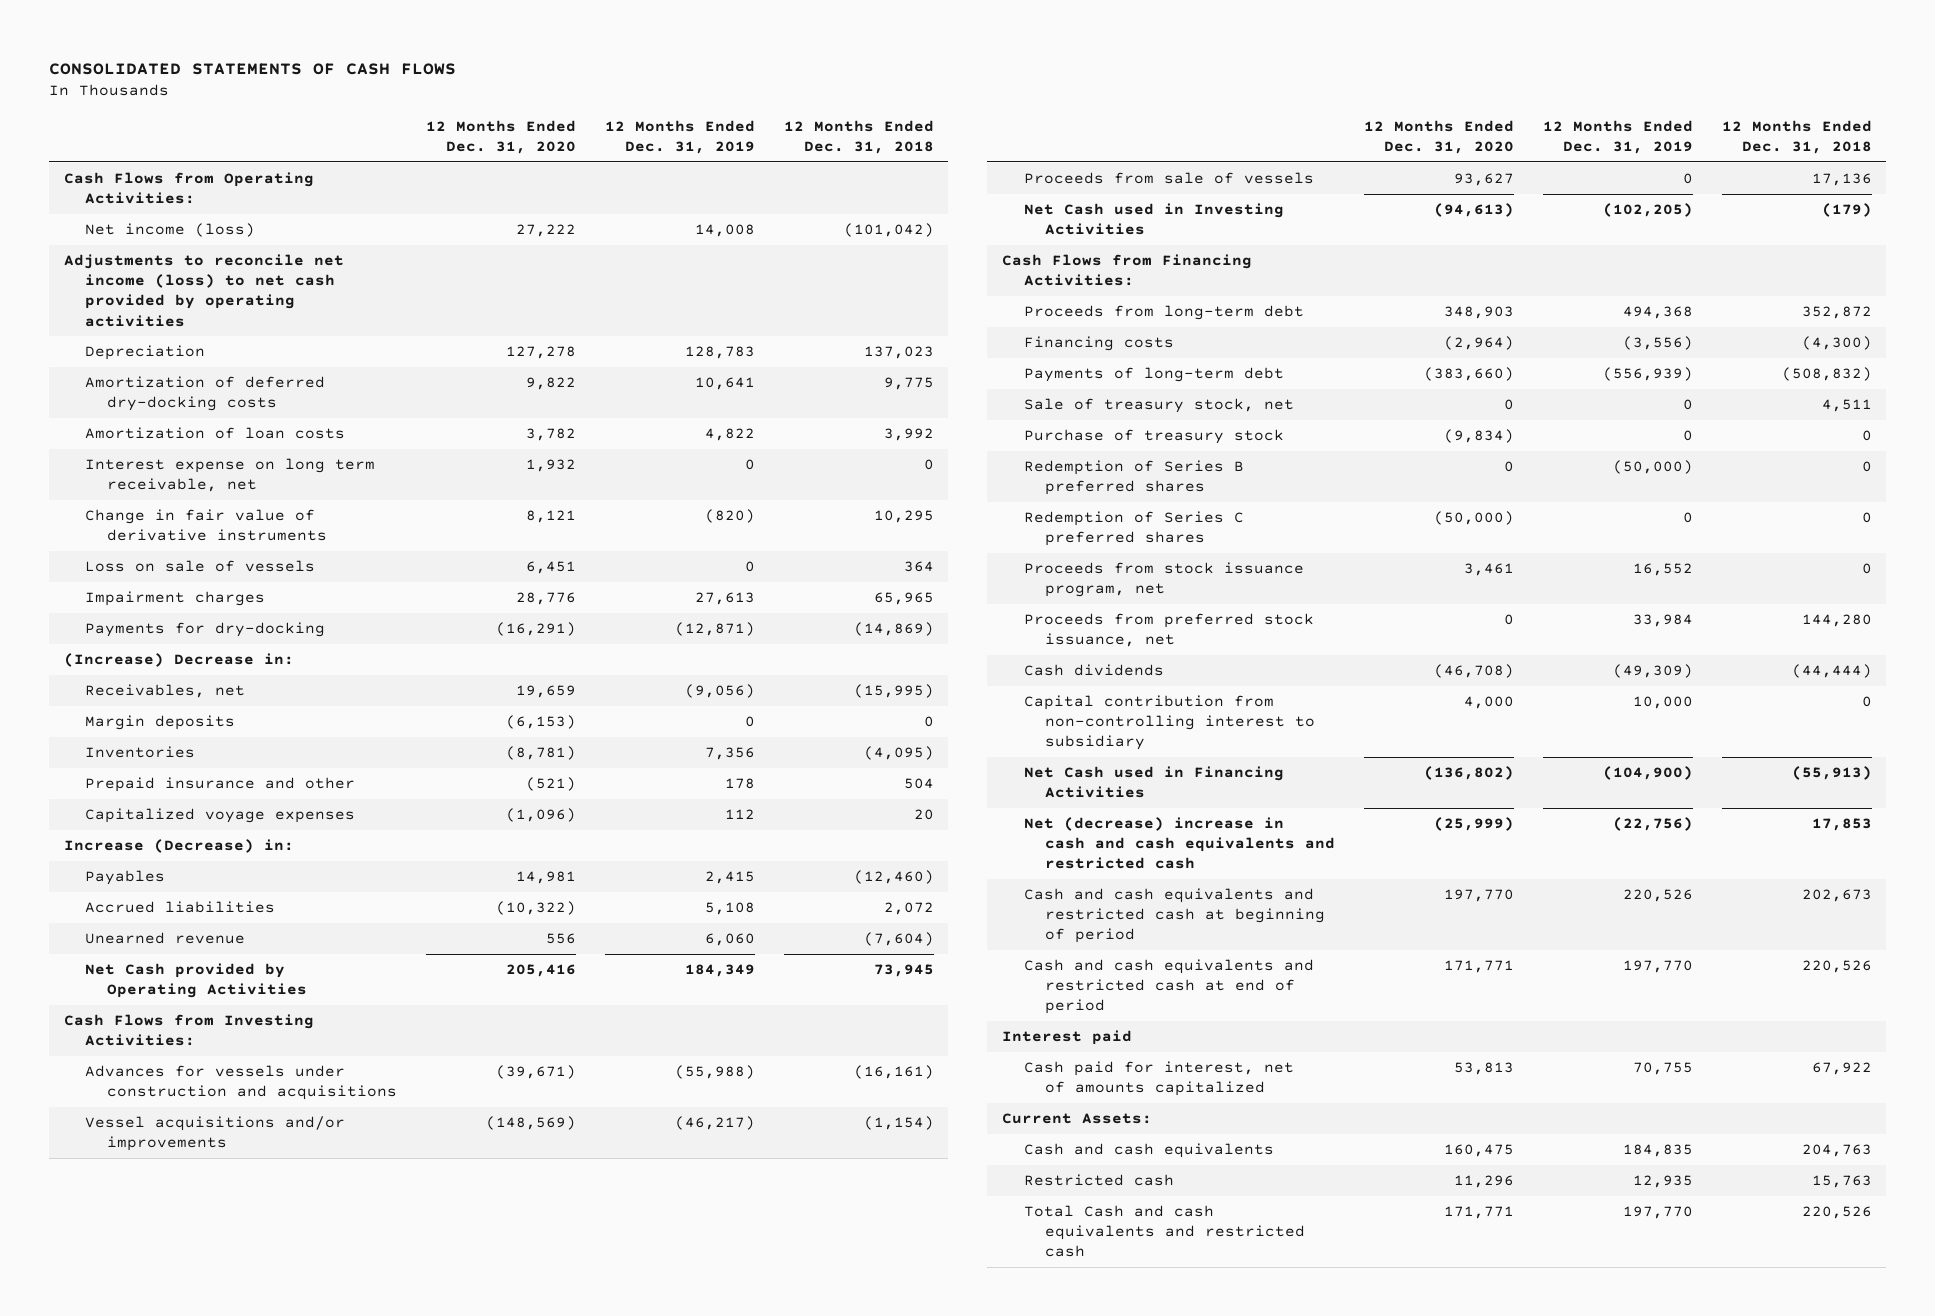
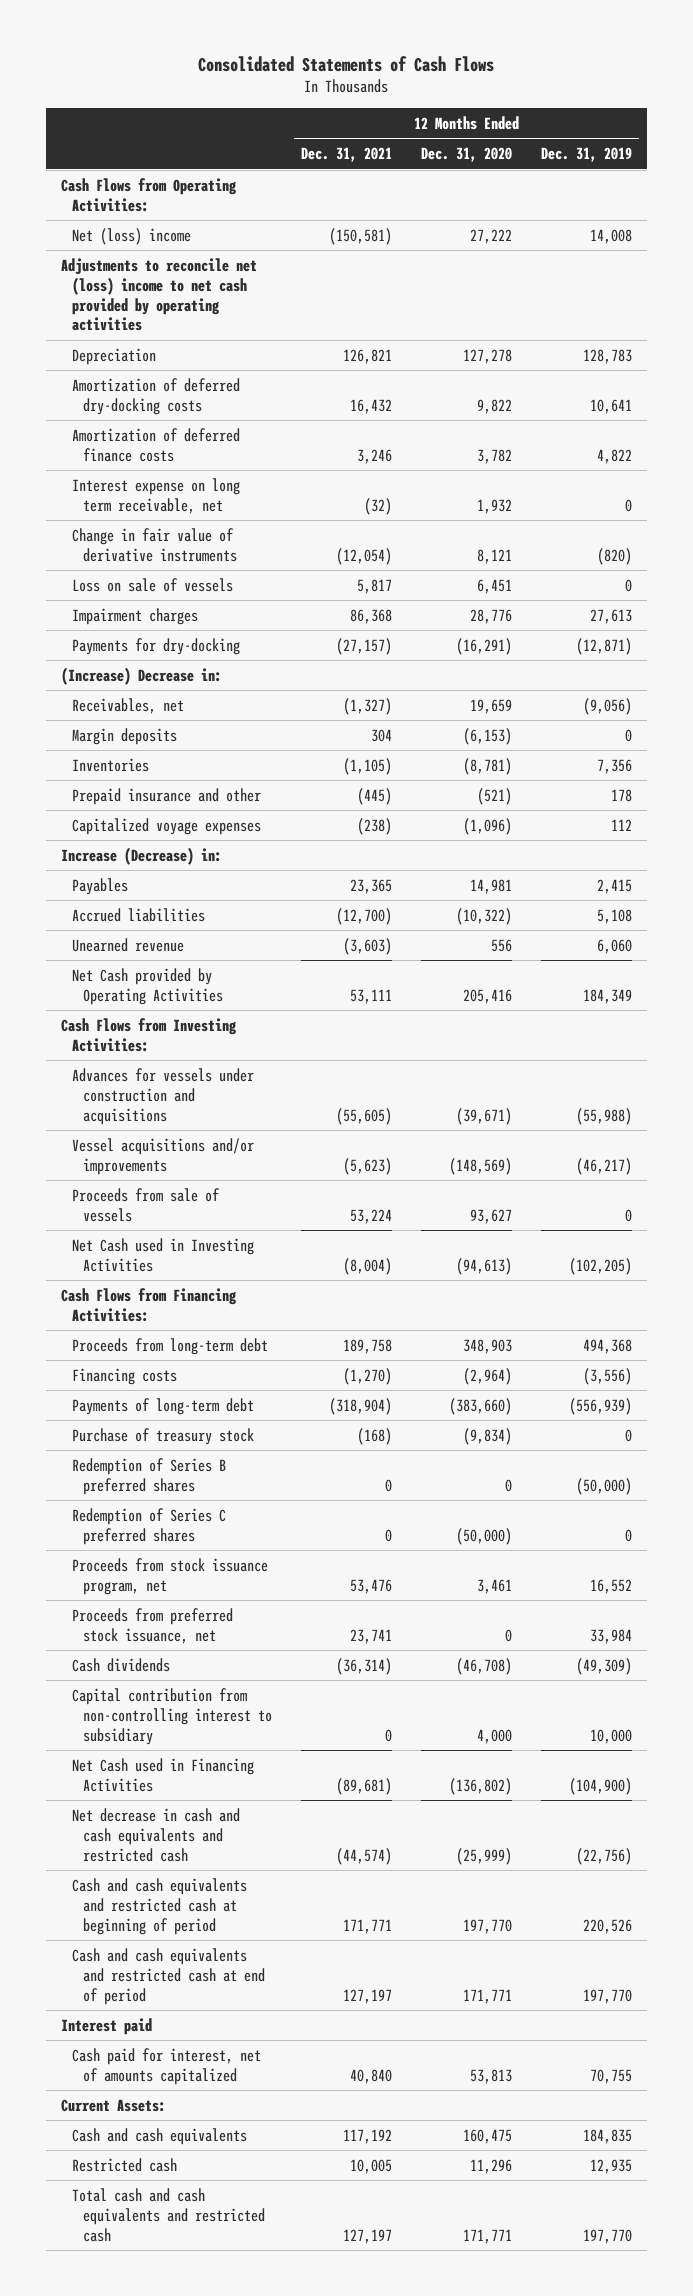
- CONSOLIDATED STATEMENTS OF CASH FLOWS
+ Consolidated Statements of Cash Flows
- | 12 Months Ended Dec. 31, 2020 | 12 Months Ended Dec. 31, 2019 | 12 Months Ended Dec. 31, 2018
+ | 12 Months Ended Dec. 31, 2021 | 12 Months Ended Dec. 31, 2020 | 12 Months Ended Dec. 31, 2019
- Net income (loss) | 27,222 | 14,008 | (101,042)
- Adjustments to reconcile net income (loss) to net cash provided by operating activities
+ Net (loss) income | (150,581) | 27,222 | 14,008
+ Adjustments to reconcile net (loss) income to net cash provided by operating activities
- Amortization of loan costs | 3,782 | 4,822 | 3,992
+ Amortization of deferred finance costs | 3,246 | 3,782 | 4,822
- Sale of treasury stock, net | 0 | 0 | 4,511
- Net (decrease) increase in cash and cash equivalents and restricted cash | (25,999) | (22,756) | 17,853
+ Net decrease in cash and cash equivalents and restricted cash | (44,574) | (25,999) | (22,756)
- Total Cash and cash equivalents and restricted cash | 171,771 | 197,770 | 220,526
+ Total cash and cash equivalents and restricted cash | 127,197 | 171,771 | 197,770

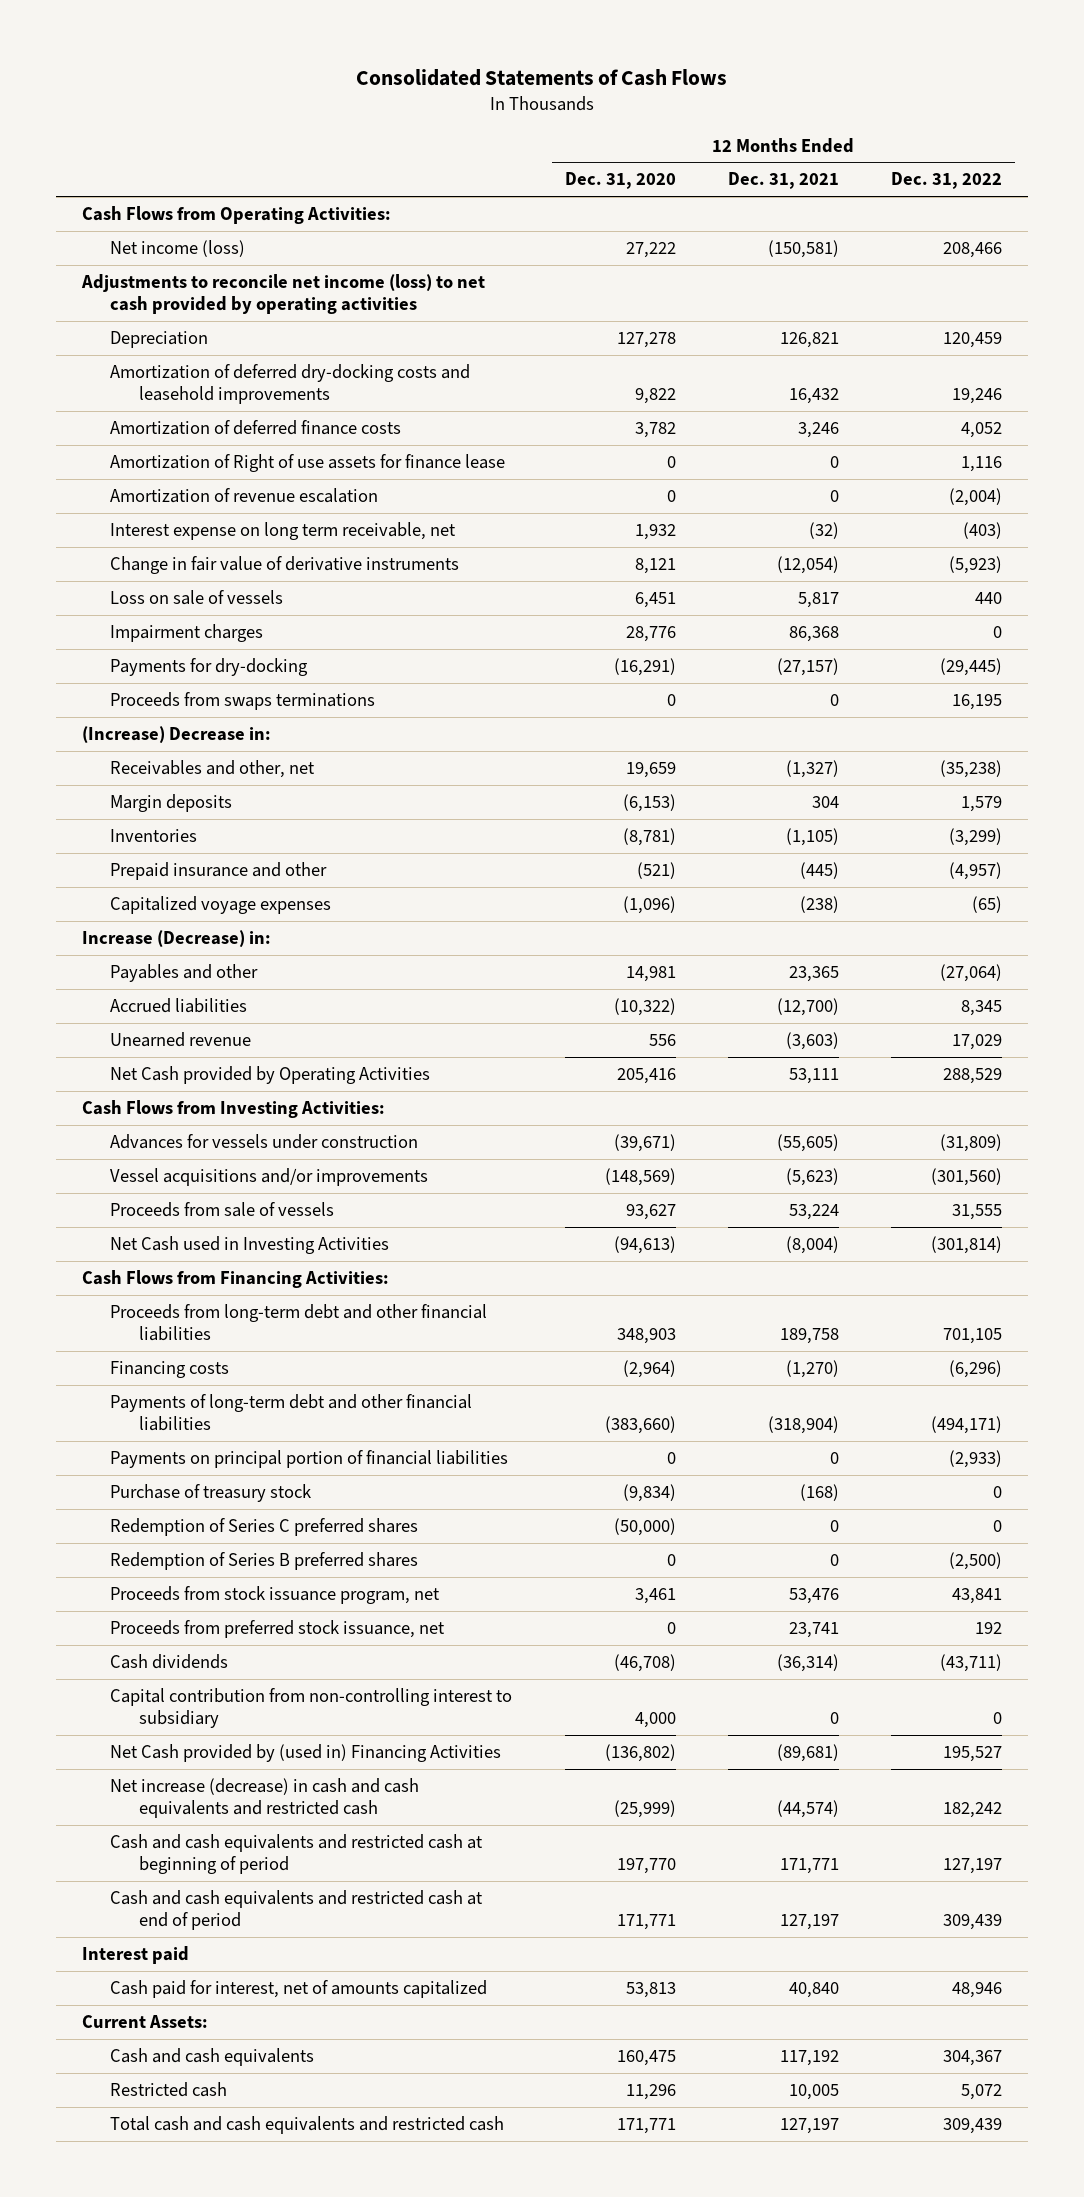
- | 12 Months Ended Dec. 31, 2021 | 12 Months Ended Dec. 31, 2020 | 12 Months Ended Dec. 31, 2019
+ | 12 Months Ended Dec. 31, 2020 | 12 Months Ended Dec. 31, 2021 | 12 Months Ended Dec. 31, 2022
- Net (loss) income | (150,581) | 27,222 | 14,008
- Adjustments to reconcile net (loss) income to net cash provided by operating activities
+ Net income (loss) | 27,222 | (150,581) | 208,466
+ Adjustments to reconcile net income (loss) to net cash provided by operating activities
- Amortization of deferred dry-docking costs | 16,432 | 9,822 | 10,641
+ Amortization of deferred dry-docking costs and leasehold improvements | 9,822 | 16,432 | 19,246
+ Amortization of Right of use assets for finance lease | 0 | 0 | 1,116
+ Amortization of revenue escalation | 0 | 0 | (2,004)
+ Proceeds from swaps terminations | 0 | 0 | 16,195
- Receivables, net | (1,327) | 19,659 | (9,056)
+ Receivables and other, net | 19,659 | (1,327) | (35,238)
- Payables | 23,365 | 14,981 | 2,415
+ Payables and other | 14,981 | 23,365 | (27,064)
- Advances for vessels under construction and acquisitions | (55,605) | (39,671) | (55,988)
+ Advances for vessels under construction | (39,671) | (55,605) | (31,809)
- Proceeds from long-term debt | 189,758 | 348,903 | 494,368
+ Proceeds from long-term debt and other financial liabilities | 348,903 | 189,758 | 701,105
- Payments of long-term debt | (318,904) | (383,660) | (556,939)
+ Payments of long-term debt and other financial liabilities | (383,660) | (318,904) | (494,171)
+ Payments on principal portion of financial liabilities | 0 | 0 | (2,933)
moved down: Redemption of Series B preferred shares | 0 | 0 | (2,500)
- Net Cash used in Financing Activities | (89,681) | (136,802) | (104,900)
- Net decrease in cash and cash equivalents and restricted cash | (44,574) | (25,999) | (22,756)
+ Net Cash provided by (used in) Financing Activities | (136,802) | (89,681) | 195,527
+ Net increase (decrease) in cash and cash equivalents and restricted cash | (25,999) | (44,574) | 182,242

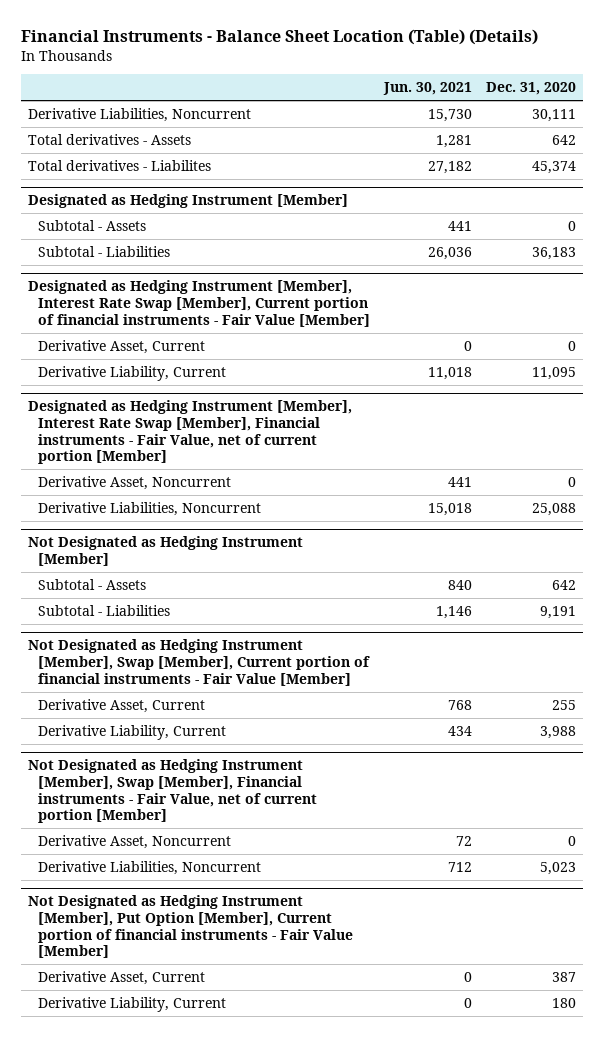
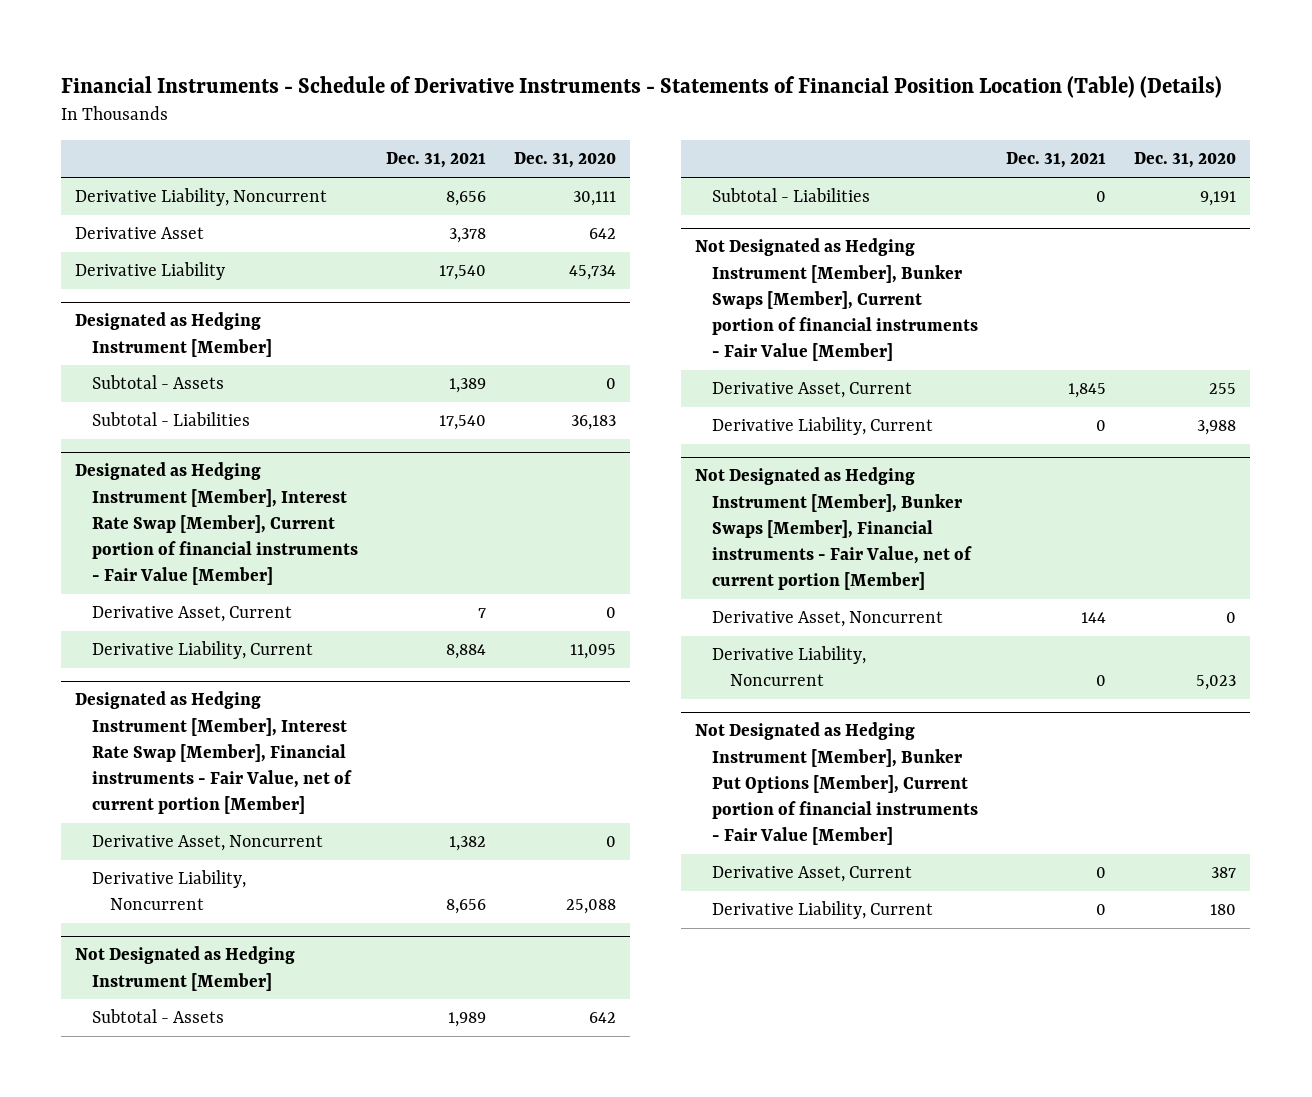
- Financial Instruments - Balance Sheet Location (Table) (Details)
+ Financial Instruments - Schedule of Derivative Instruments - Statements of Financial Position Location (Table) (Details)
- | Jun. 30, 2021 | Dec. 31, 2020
+ | Dec. 31, 2021 | Dec. 31, 2020
- Derivative Liabilities, Noncurrent | 15,730 | 30,111
- Total derivatives - Assets | 1,281 | 642
- Total derivatives - Liabilites | 27,182 | 45,374
+ Derivative Liability, Noncurrent | 8,656 | 30,111
+ Derivative Asset | 3,378 | 642
+ Derivative Liability | 17,540 | 45,734
@ Designated as Hedging Instrument [Member], Interest Rate Swap [Member], Financial instruments - Fair Value, net of current portion [Member]
- Derivative Liabilities, Noncurrent | 15,018 | 25,088
+ Derivative Liability, Noncurrent | 8,656 | 25,088
- Not Designated as Hedging Instrument [Member], Swap [Member], Current portion of financial instruments - Fair Value [Member]
+ Not Designated as Hedging Instrument [Member], Bunker Swaps [Member], Current portion of financial instruments - Fair Value [Member]
- Not Designated as Hedging Instrument [Member], Swap [Member], Financial instruments - Fair Value, net of current portion [Member]
+ Not Designated as Hedging Instrument [Member], Bunker Swaps [Member], Financial instruments - Fair Value, net of current portion [Member]
- Derivative Liabilities, Noncurrent | 712 | 5,023
- Not Designated as Hedging Instrument [Member], Put Option [Member], Current portion of financial instruments - Fair Value [Member]
+ Derivative Liability, Noncurrent | 0 | 5,023
+ Not Designated as Hedging Instrument [Member], Bunker Put Options [Member], Current portion of financial instruments - Fair Value [Member]

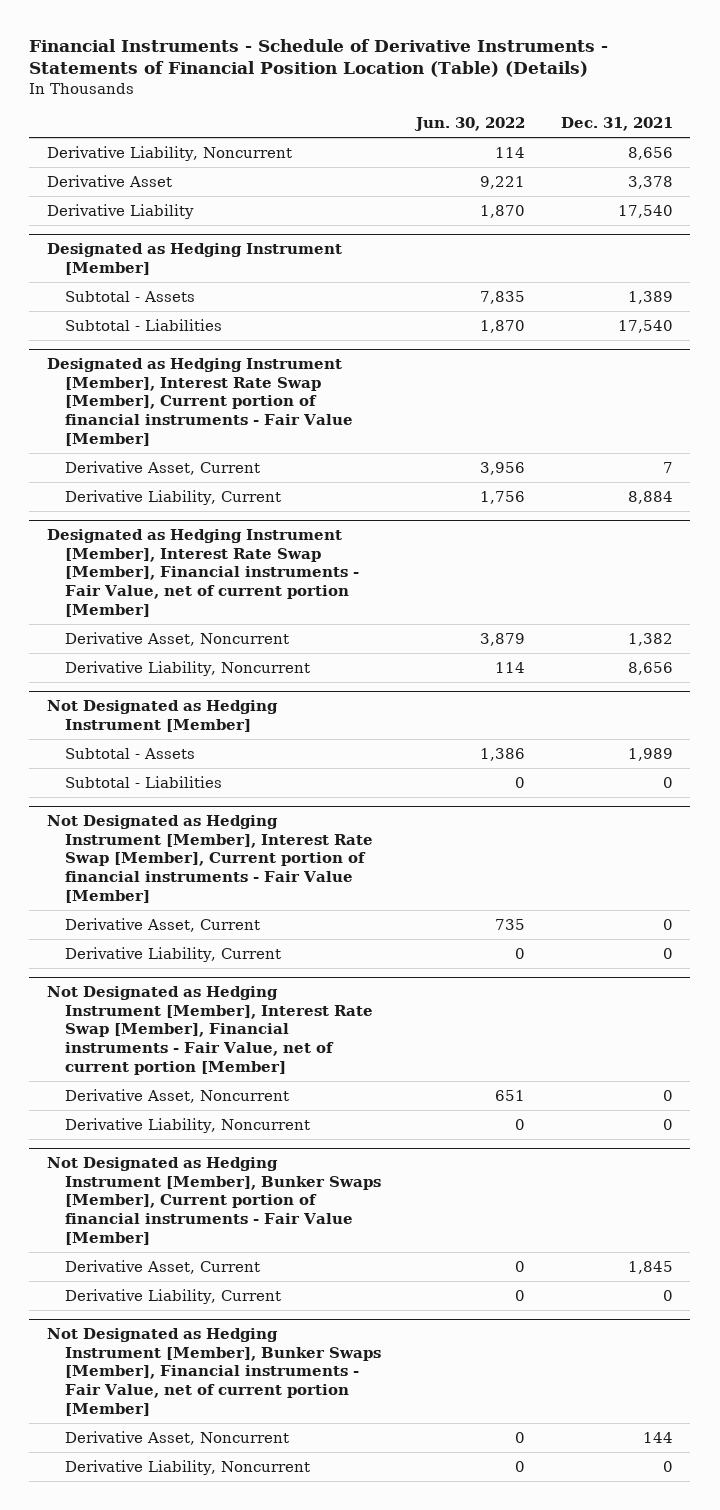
- | Dec. 31, 2021 | Dec. 31, 2020
+ | Jun. 30, 2022 | Dec. 31, 2021
+ Not Designated as Hedging Instrument [Member], Interest Rate Swap [Member], Current portion of financial instruments - Fair Value [Member]
+ Derivative Asset, Current | 735 | 0
+ Derivative Liability, Current | 0 | 0
+ Not Designated as Hedging Instrument [Member], Interest Rate Swap [Member], Financial instruments - Fair Value, net of current portion [Member]
+ Derivative Asset, Noncurrent | 651 | 0
+ Derivative Liability, Noncurrent | 0 | 0
- Not Designated as Hedging Instrument [Member], Bunker Put Options [Member], Current portion of financial instruments - Fair Value [Member]
- Derivative Asset, Current | 0 | 387
- Derivative Liability, Current | 0 | 180

